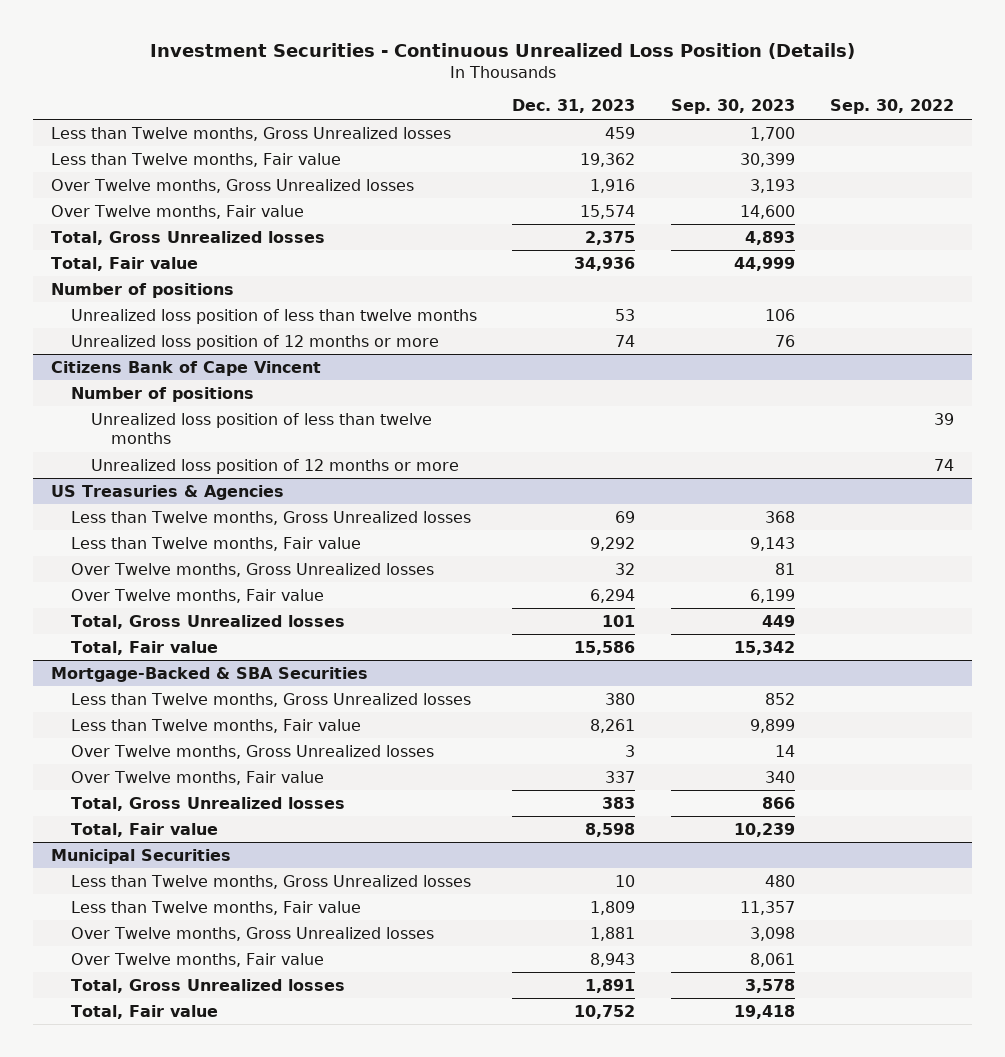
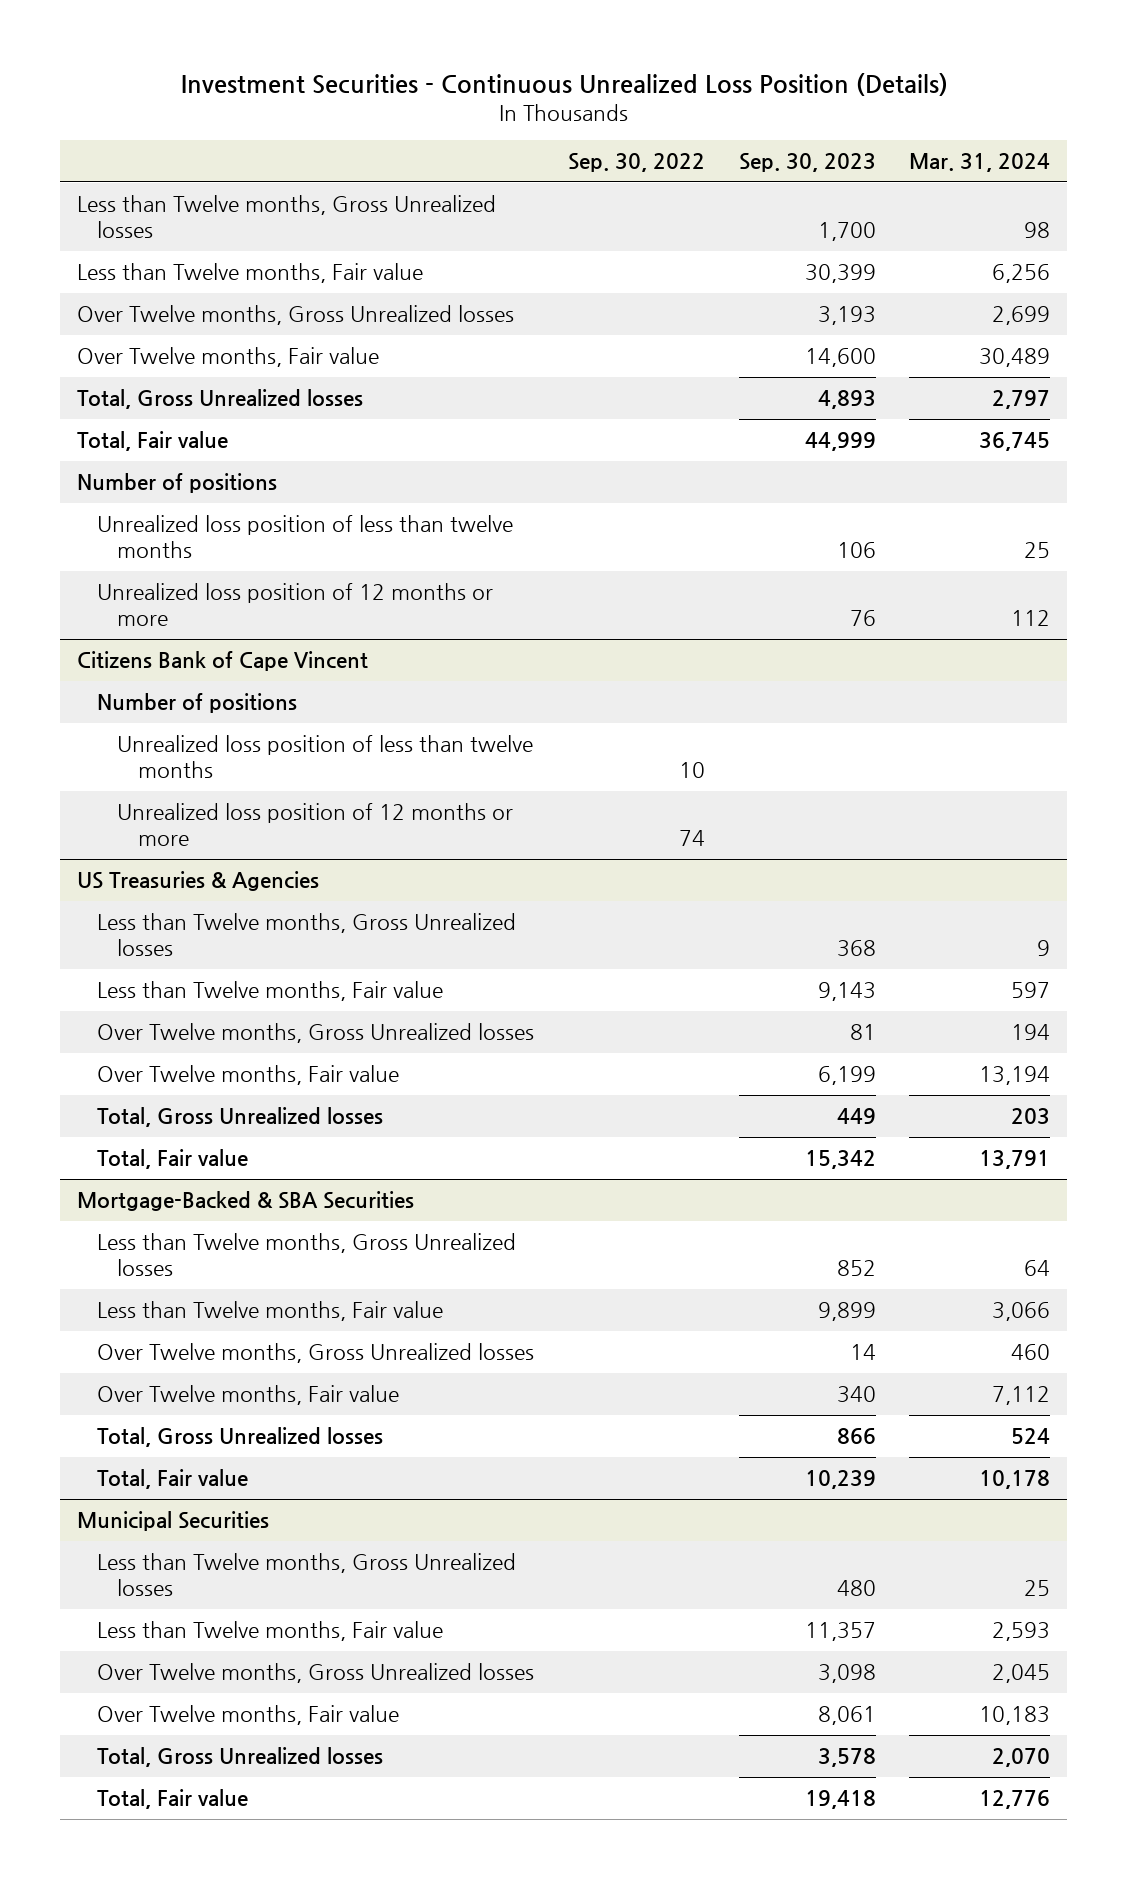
- | Dec. 31, 2023 | Sep. 30, 2023 | Sep. 30, 2022
+ | Sep. 30, 2022 | Sep. 30, 2023 | Mar. 31, 2024
@ Citizens Bank of Cape Vincent
- Unrealized loss position of less than twelve months | | | 39
+ Unrealized loss position of less than twelve months | 10 | |

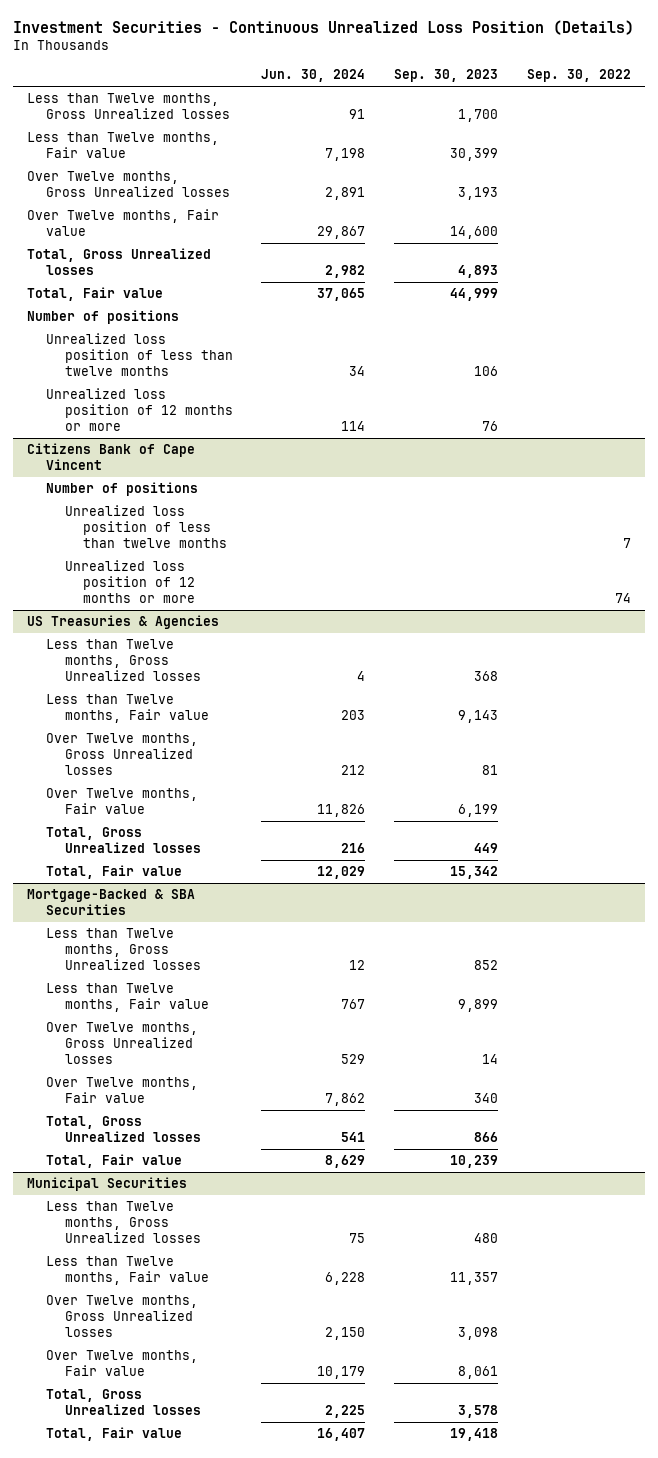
- | Sep. 30, 2022 | Sep. 30, 2023 | Mar. 31, 2024
+ | Jun. 30, 2024 | Sep. 30, 2023 | Sep. 30, 2022
@ Citizens Bank of Cape Vincent
- Unrealized loss position of less than twelve months | 10 | |
+ Unrealized loss position of less than twelve months | | | 7

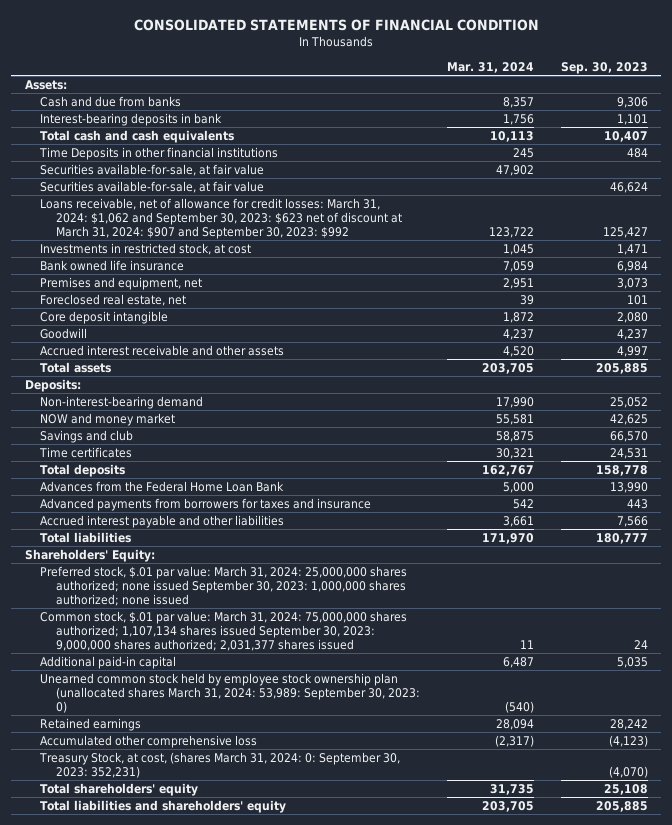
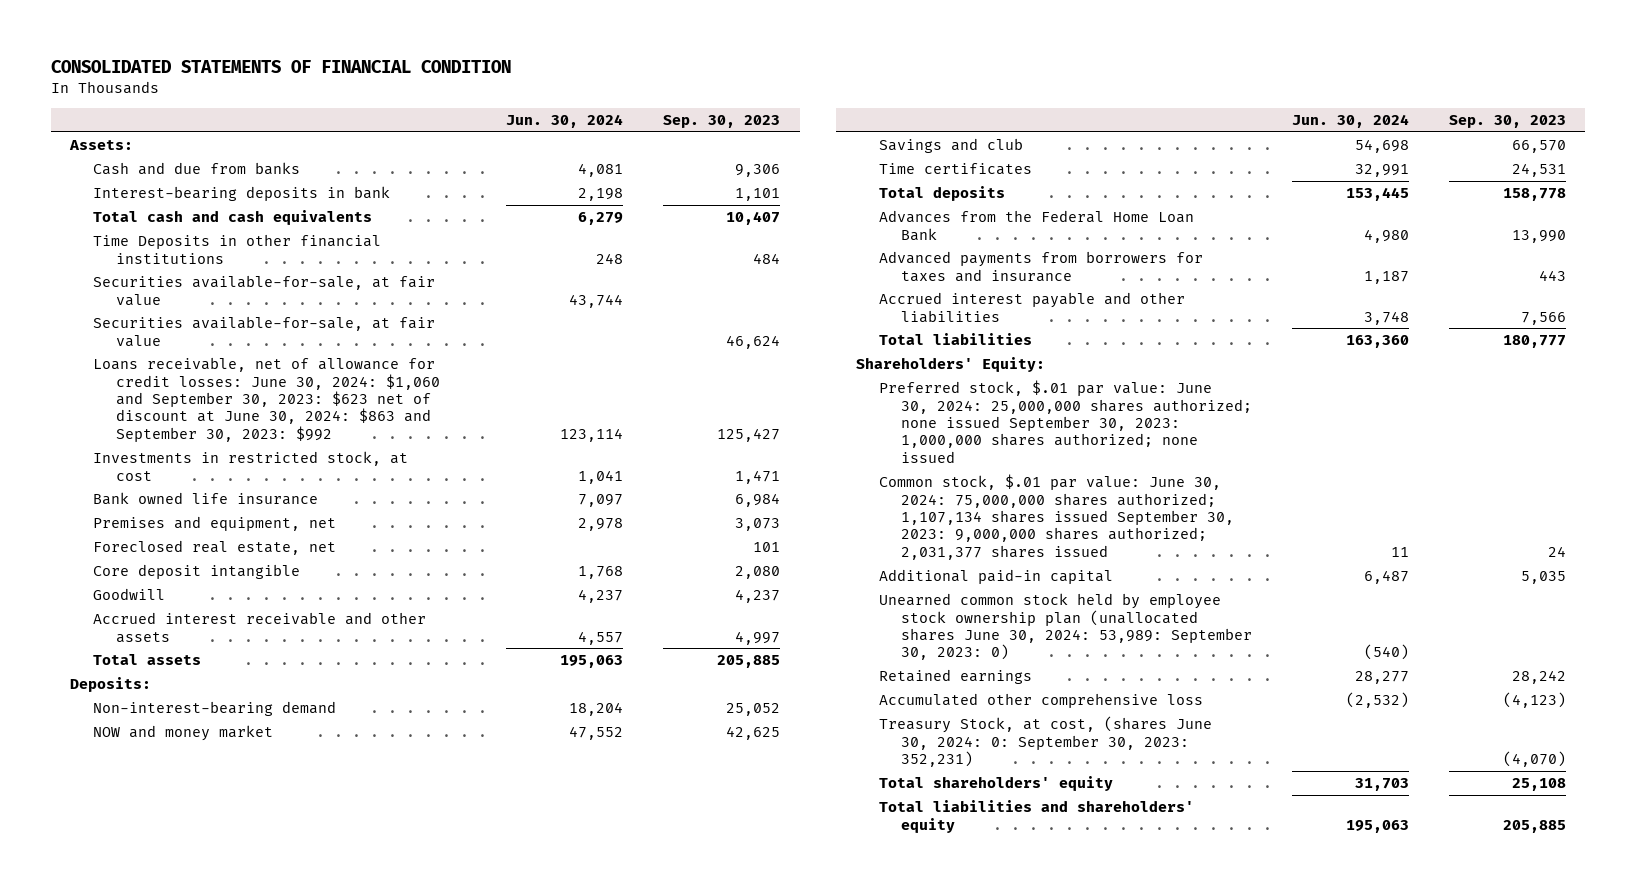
- | Mar. 31, 2024 | Sep. 30, 2023
+ | Jun. 30, 2024 | Sep. 30, 2023
- Loans receivable, net of allowance for credit losses: March 31, 2024: $1,062 and September 30, 2023: $623 net of discount at March 31, 2024: $907 and September 30, 2023: $992 | 123,722 | 125,427
+ Loans receivable, net of allowance for credit losses: June 30, 2024: $1,060 and September 30, 2023: $623 net of discount at June 30, 2024: $863 and September 30, 2023: $992 | 123,114 | 125,427
- Preferred stock, $.01 par value: March 31, 2024: 25,000,000 shares authorized; none issued September 30, 2023: 1,000,000 shares authorized; none issued
- Common stock, $.01 par value: March 31, 2024: 75,000,000 shares authorized; 1,107,134 shares issued September 30, 2023: 9,000,000 shares authorized; 2,031,377 shares issued | 11 | 24
+ Preferred stock, $.01 par value: June 30, 2024: 25,000,000 shares authorized; none issued September 30, 2023: 1,000,000 shares authorized; none issued
+ Common stock, $.01 par value: June 30, 2024: 75,000,000 shares authorized; 1,107,134 shares issued September 30, 2023: 9,000,000 shares authorized; 2,031,377 shares issued | 11 | 24
- Unearned common stock held by employee stock ownership plan (unallocated shares March 31, 2024: 53,989: September 30, 2023: 0) | (540) |
+ Unearned common stock held by employee stock ownership plan (unallocated shares June 30, 2024: 53,989: September 30, 2023: 0) | (540) |
- Treasury Stock, at cost, (shares March 31, 2024: 0: September 30, 2023: 352,231) | | (4,070)
+ Treasury Stock, at cost, (shares June 30, 2024: 0: September 30, 2023: 352,231) | | (4,070)

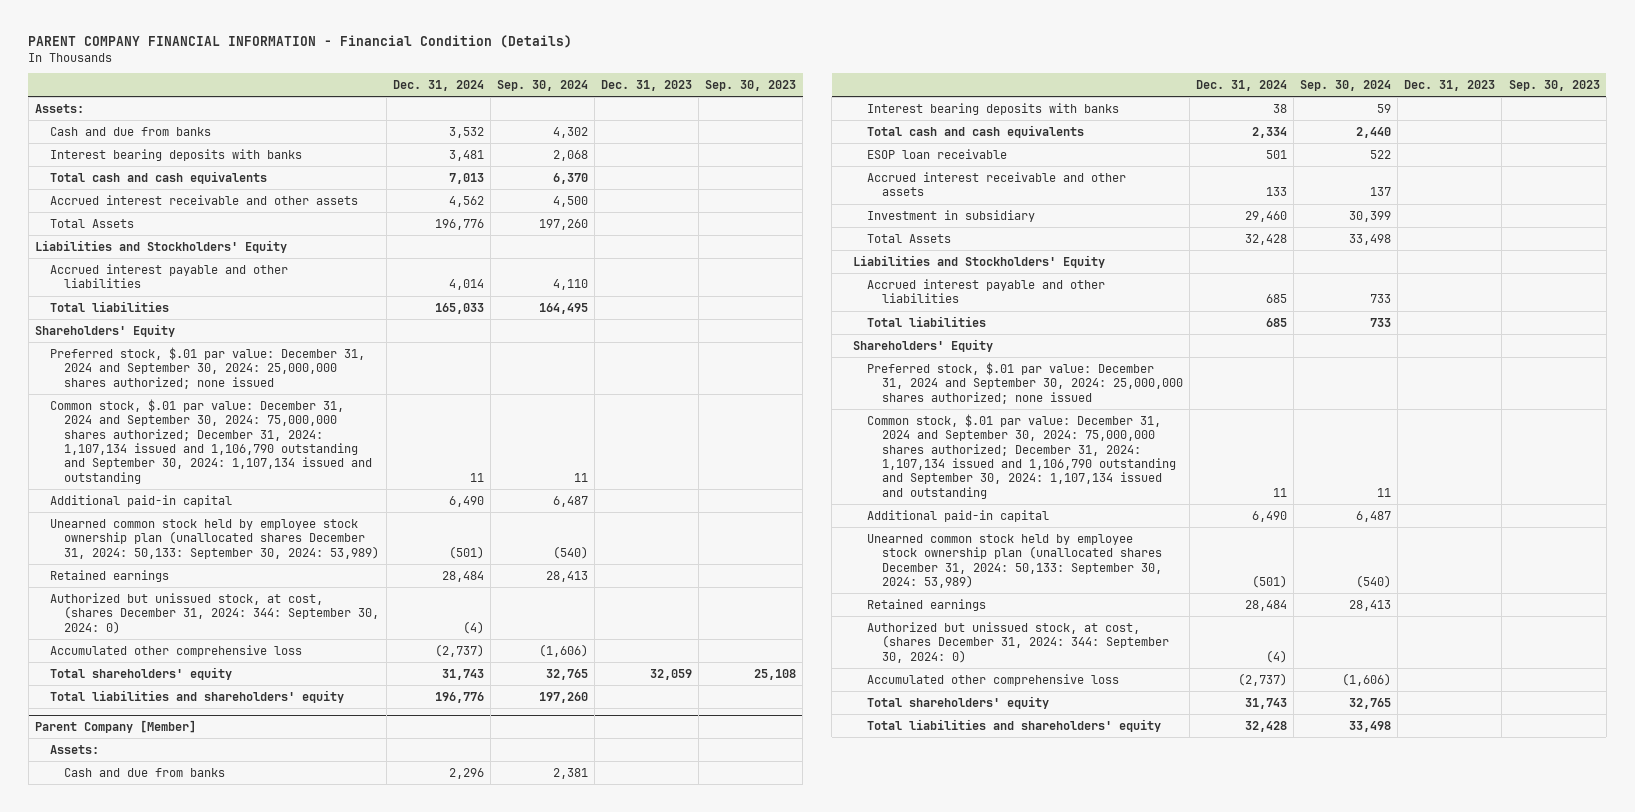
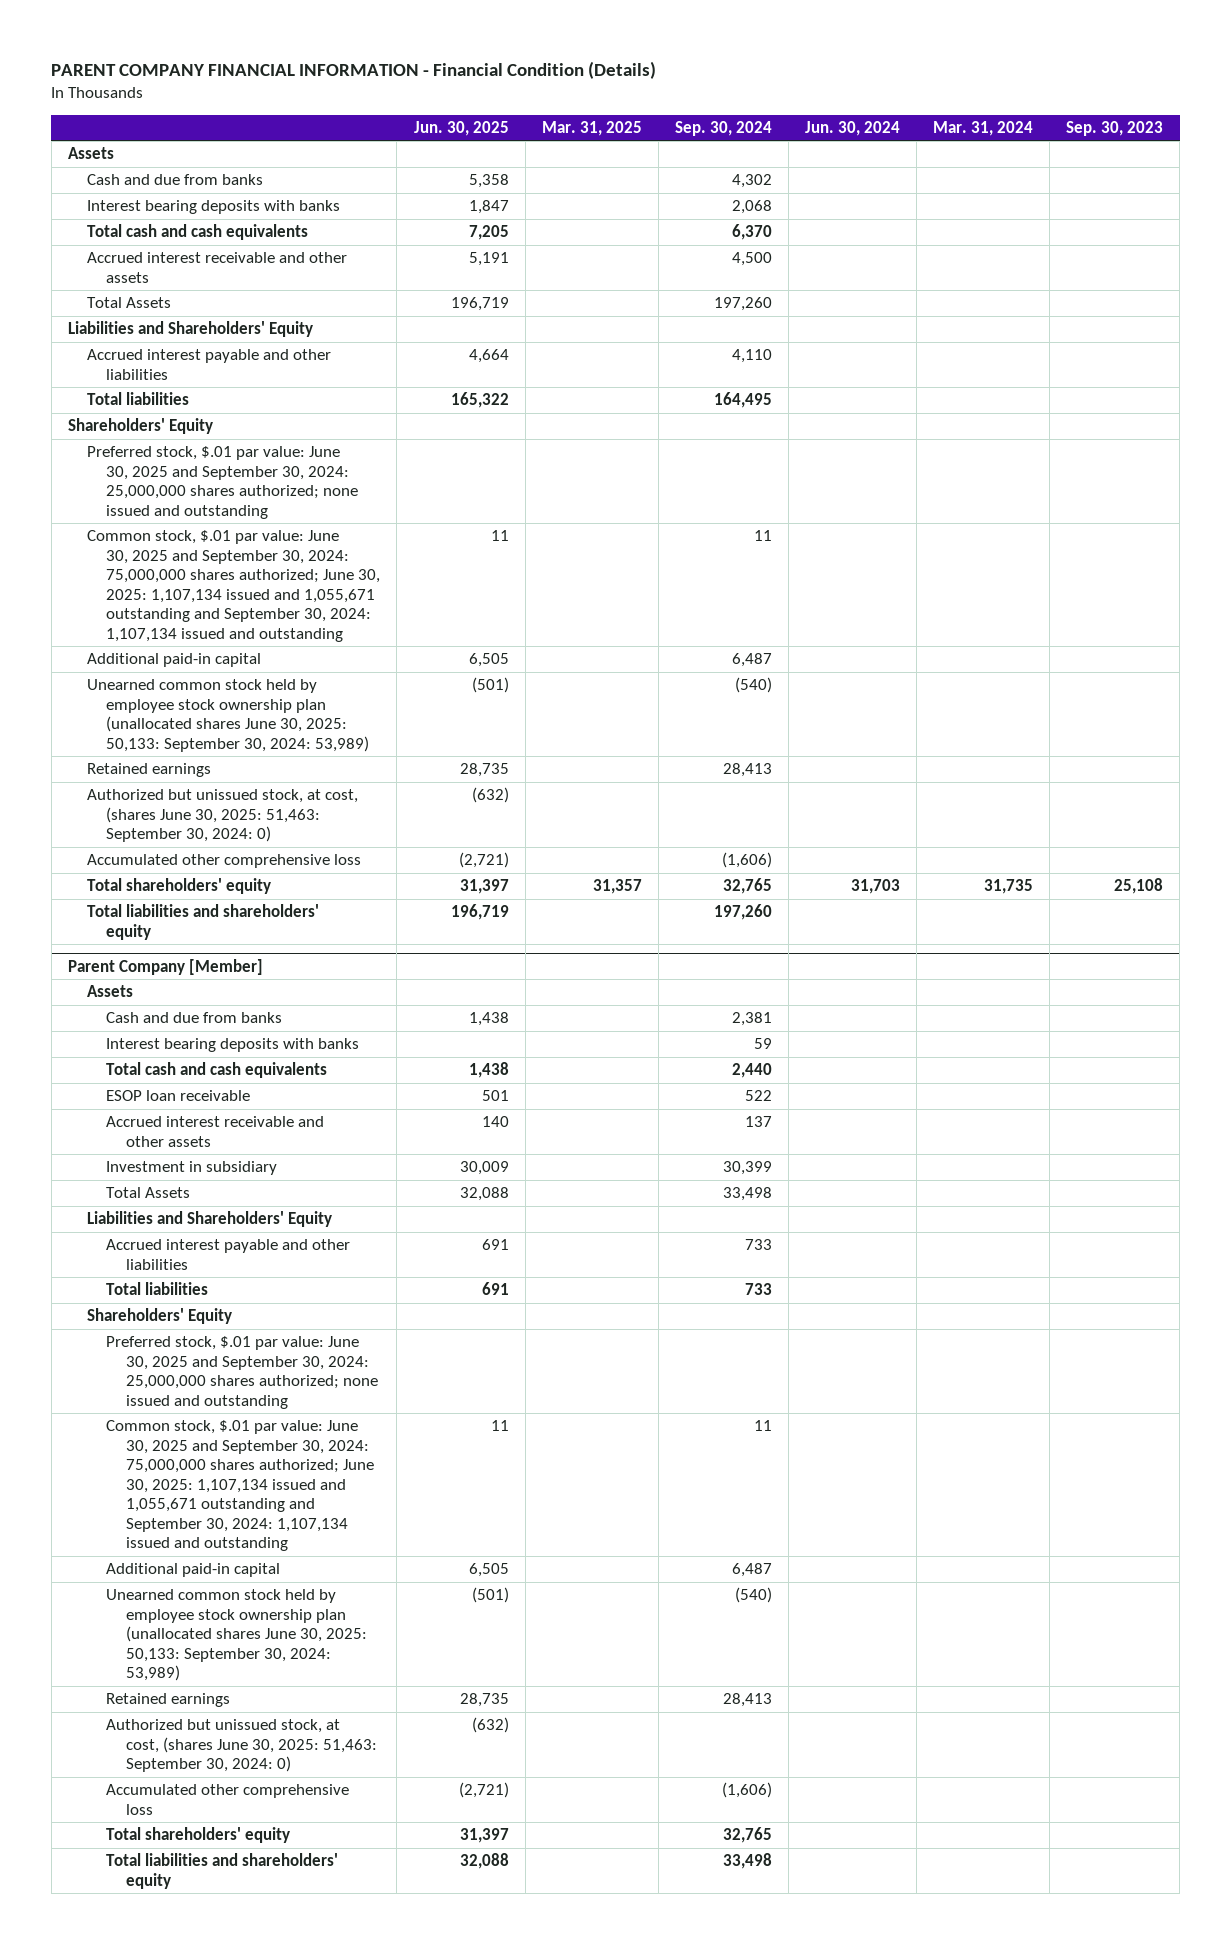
- | Dec. 31, 2024 | Sep. 30, 2024 | Dec. 31, 2023 | Sep. 30, 2023
+ | Jun. 30, 2025 | Mar. 31, 2025 | Sep. 30, 2024 | Jun. 30, 2024 | Mar. 31, 2024 | Sep. 30, 2023
- Assets:
+ Assets
- Liabilities and Stockholders' Equity
+ Liabilities and Shareholders' Equity
- Preferred stock, $.01 par value: December 31, 2024 and September 30, 2024: 25,000,000 shares authorized; none issued
- Common stock, $.01 par value: December 31, 2024 and September 30, 2024: 75,000,000 shares authorized; December 31, 2024: 1,107,134 issued and 1,106,790 outstanding and September 30, 2024: 1,107,134 issued and outstanding | 11 | 11 | |
+ Preferred stock, $.01 par value: June 30, 2025 and September 30, 2024: 25,000,000 shares authorized; none issued and outstanding
+ Common stock, $.01 par value: June 30, 2025 and September 30, 2024: 75,000,000 shares authorized; June 30, 2025: 1,107,134 issued and 1,055,671 outstanding and September 30, 2024: 1,107,134 issued and outstanding | 11 | | 11 | | |
- Unearned common stock held by employee stock ownership plan (unallocated shares December 31, 2024: 50,133: September 30, 2024: 53,989) | (501) | (540) | |
+ Unearned common stock held by employee stock ownership plan (unallocated shares June 30, 2025: 50,133: September 30, 2024: 53,989) | (501) | | (540) | | |
- Authorized but unissued stock, at cost, (shares December 31, 2024: 344: September 30, 2024: 0) | (4) | | |
+ Authorized but unissued stock, at cost, (shares June 30, 2025: 51,463: September 30, 2024: 0) | (632) | | | | |
@ Parent Company [Member]
- Assets:
+ Assets
- Liabilities and Stockholders' Equity
+ Liabilities and Shareholders' Equity
- Preferred stock, $.01 par value: December 31, 2024 and September 30, 2024: 25,000,000 shares authorized; none issued
- Common stock, $.01 par value: December 31, 2024 and September 30, 2024: 75,000,000 shares authorized; December 31, 2024: 1,107,134 issued and 1,106,790 outstanding and September 30, 2024: 1,107,134 issued and outstanding | 11 | 11 | |
+ Preferred stock, $.01 par value: June 30, 2025 and September 30, 2024: 25,000,000 shares authorized; none issued and outstanding
+ Common stock, $.01 par value: June 30, 2025 and September 30, 2024: 75,000,000 shares authorized; June 30, 2025: 1,107,134 issued and 1,055,671 outstanding and September 30, 2024: 1,107,134 issued and outstanding | 11 | | 11 | | |
- Unearned common stock held by employee stock ownership plan (unallocated shares December 31, 2024: 50,133: September 30, 2024: 53,989) | (501) | (540) | |
+ Unearned common stock held by employee stock ownership plan (unallocated shares June 30, 2025: 50,133: September 30, 2024: 53,989) | (501) | | (540) | | |
- Authorized but unissued stock, at cost, (shares December 31, 2024: 344: September 30, 2024: 0) | (4) | | |
+ Authorized but unissued stock, at cost, (shares June 30, 2025: 51,463: September 30, 2024: 0) | (632) | | | | |

